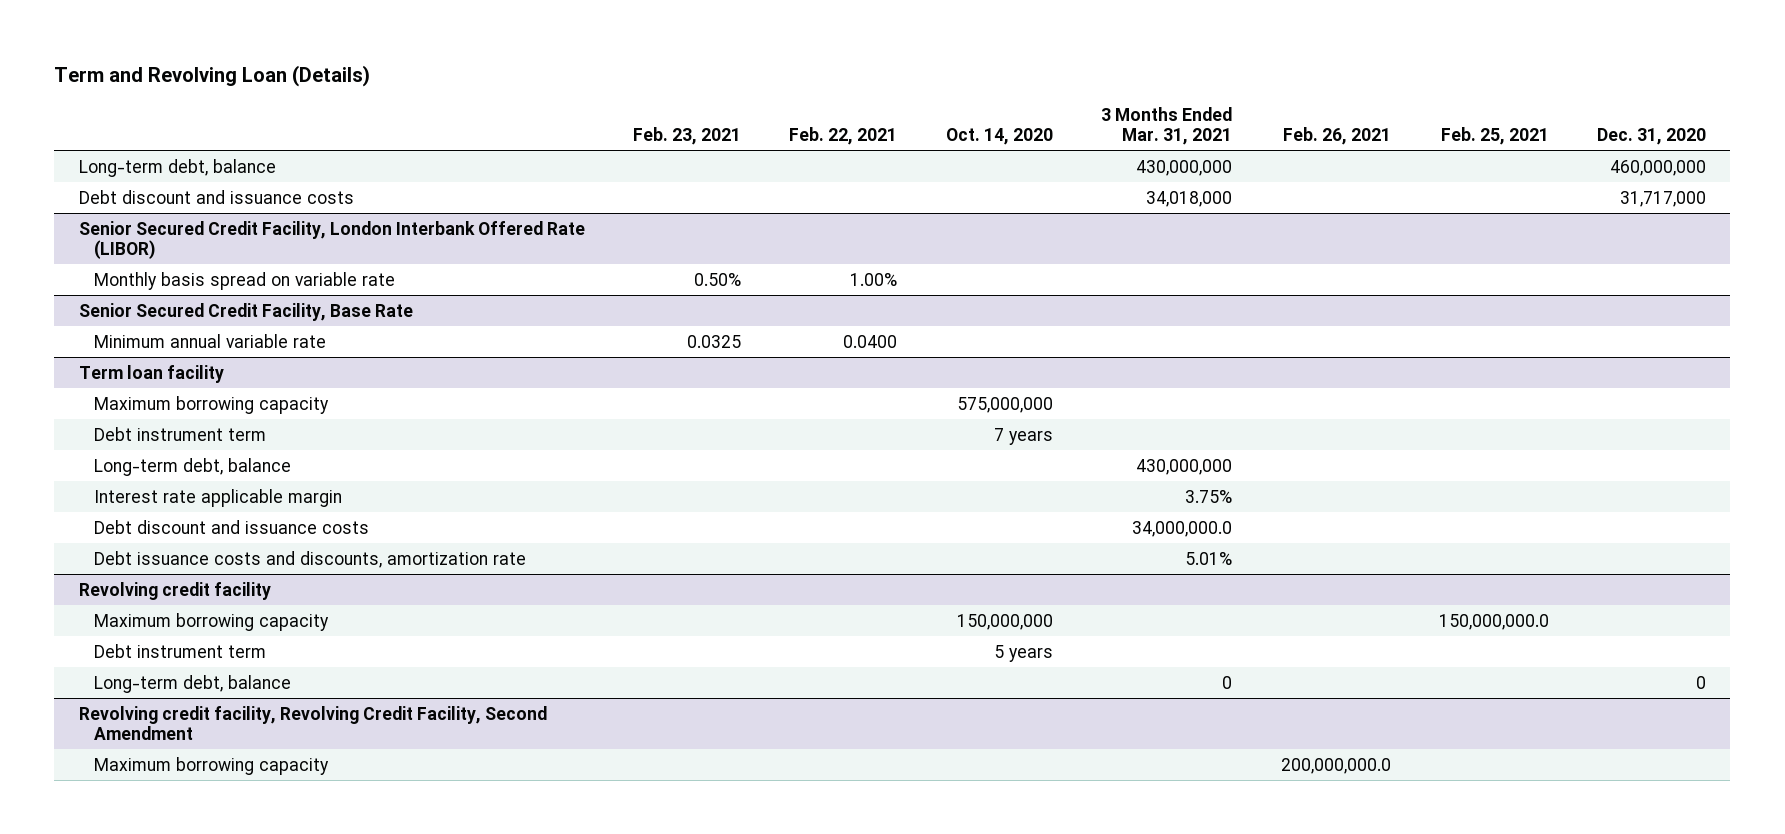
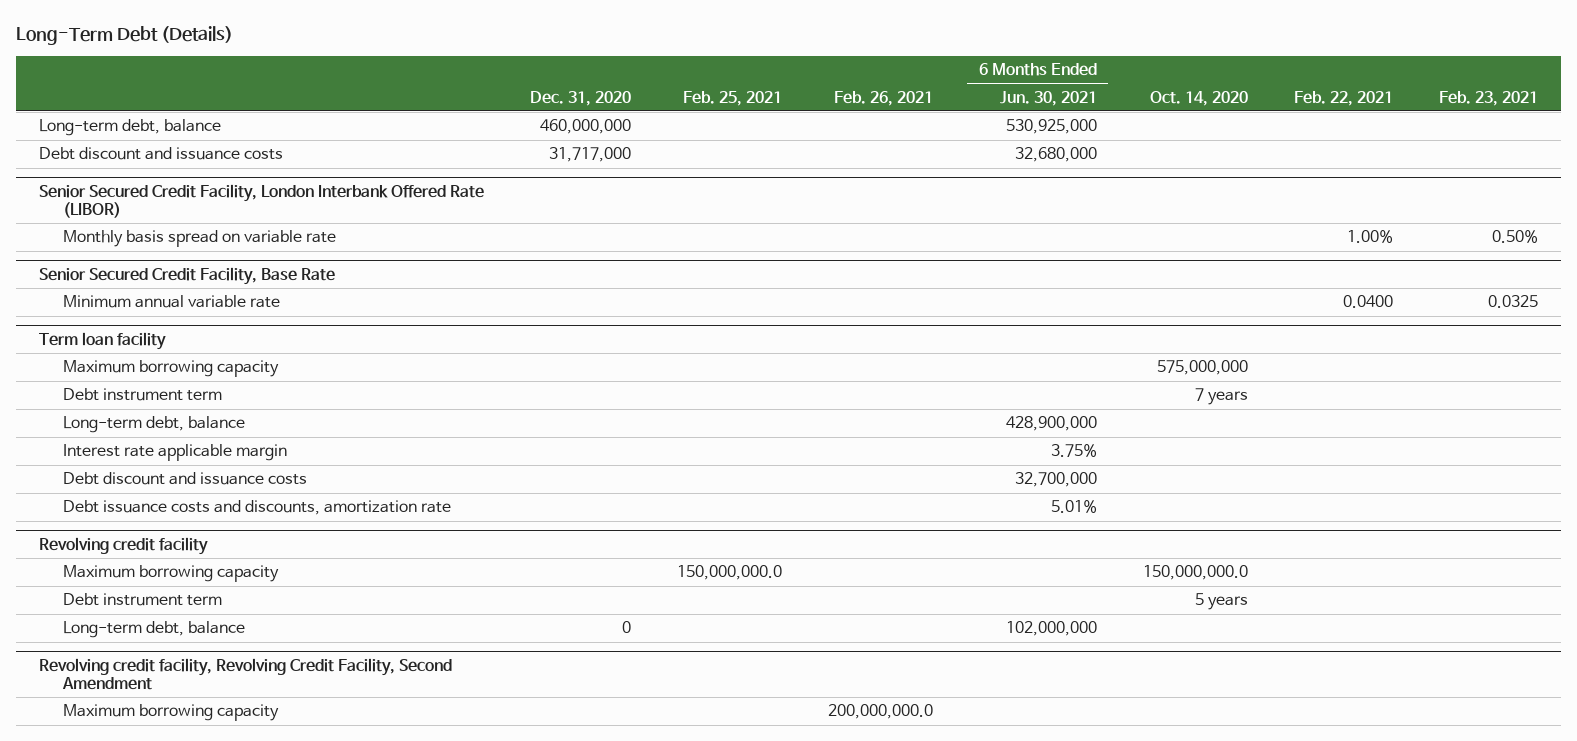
- Term and Revolving Loan (Details)
+ Long-Term Debt (Details)
- | Feb. 23, 2021 | Feb. 22, 2021 | Oct. 14, 2020 | 3 Months Ended Mar. 31, 2021 | Feb. 26, 2021 | Feb. 25, 2021 | Dec. 31, 2020
+ | Dec. 31, 2020 | Feb. 25, 2021 | Feb. 26, 2021 | 6 Months Ended Jun. 30, 2021 | Oct. 14, 2020 | Feb. 22, 2021 | Feb. 23, 2021
@ Revolving credit facility
- Maximum borrowing capacity | | | 150,000,000 | | | 150,000,000.0 |
+ Maximum borrowing capacity | | 150,000,000.0 | | | 150,000,000.0 | |

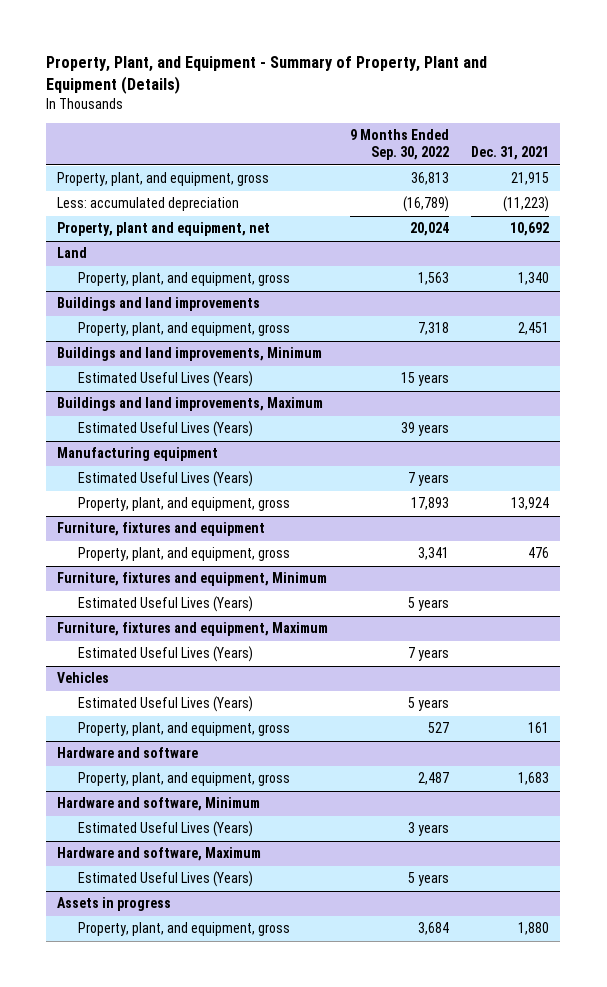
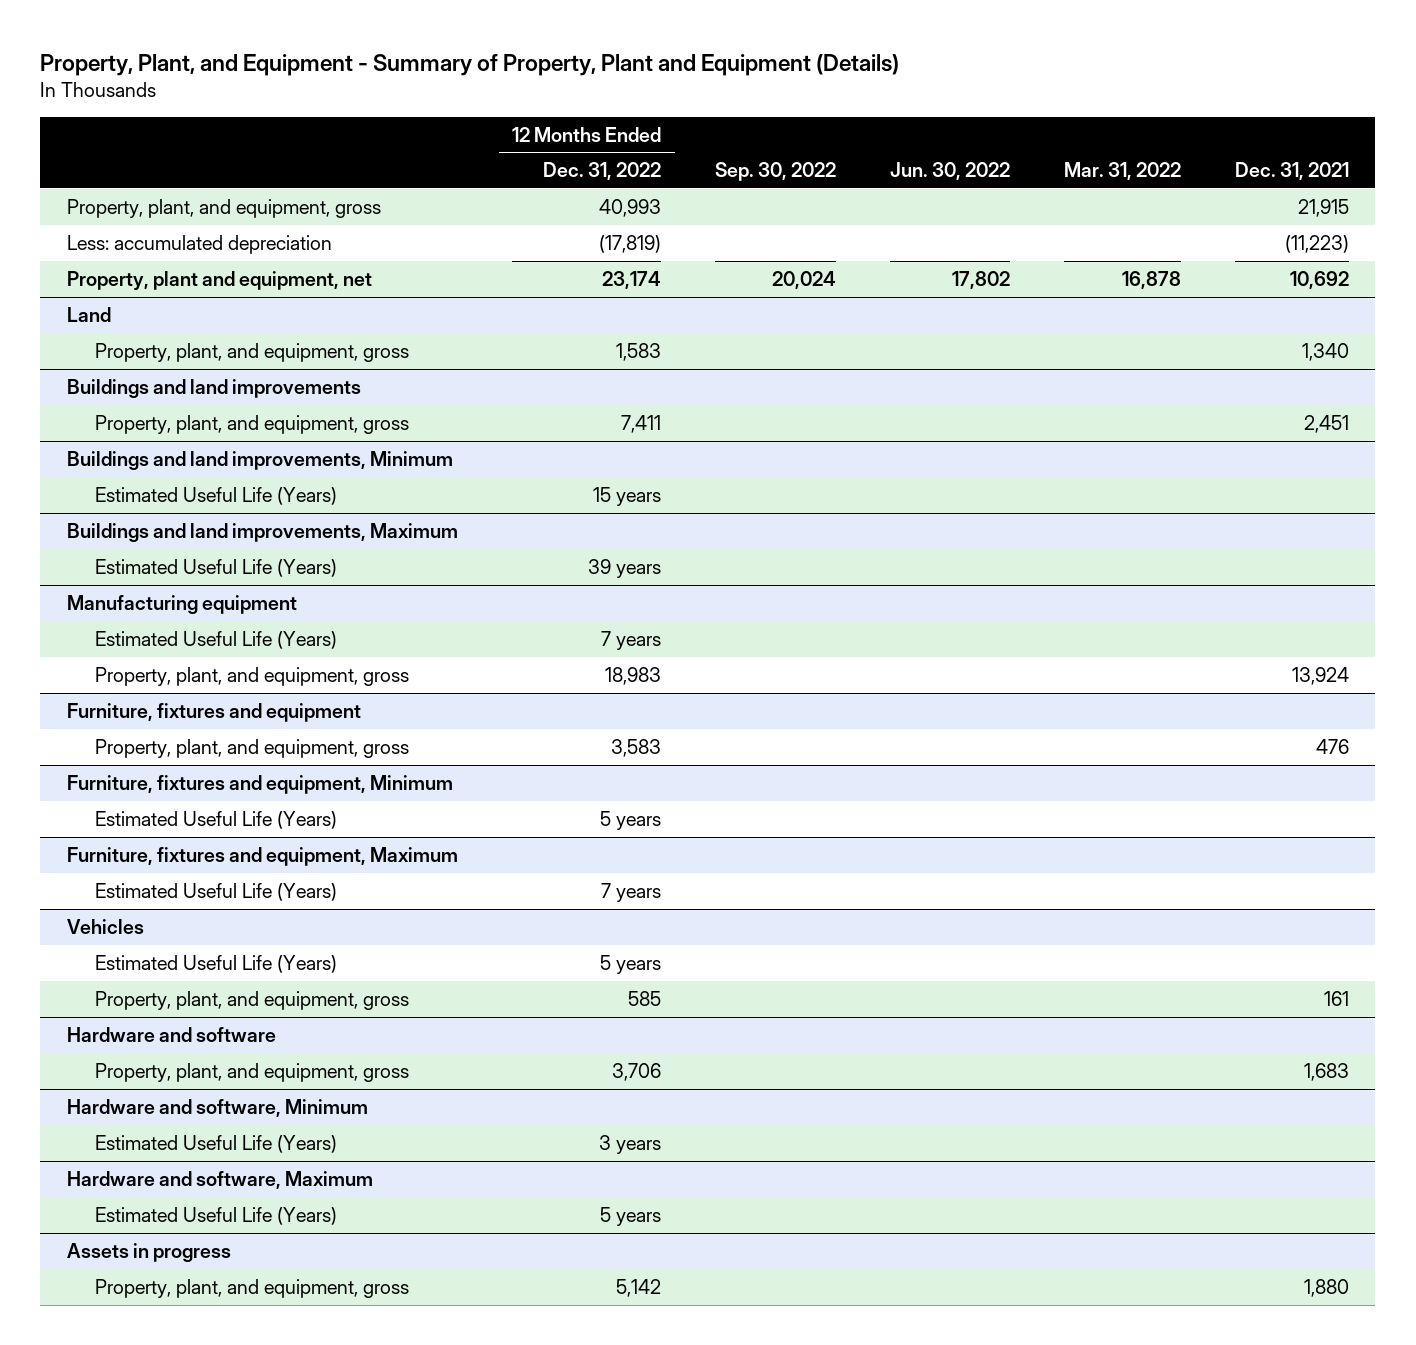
- | 9 Months Ended Sep. 30, 2022 | Dec. 31, 2021
+ | 12 Months Ended Dec. 31, 2022 | Sep. 30, 2022 | Jun. 30, 2022 | Mar. 31, 2022 | Dec. 31, 2021
@ Buildings and land improvements, Minimum
- Estimated Useful Lives (Years) | 15 years |
+ Estimated Useful Life (Years) | 15 years | | | |
@ Buildings and land improvements, Maximum
- Estimated Useful Lives (Years) | 39 years |
+ Estimated Useful Life (Years) | 39 years | | | |
@ Manufacturing equipment
- Estimated Useful Lives (Years) | 7 years |
+ Estimated Useful Life (Years) | 7 years | | | |
@ Furniture, fixtures and equipment, Minimum
- Estimated Useful Lives (Years) | 5 years |
+ Estimated Useful Life (Years) | 5 years | | | |
@ Furniture, fixtures and equipment, Maximum
- Estimated Useful Lives (Years) | 7 years |
+ Estimated Useful Life (Years) | 7 years | | | |
@ Vehicles
- Estimated Useful Lives (Years) | 5 years |
+ Estimated Useful Life (Years) | 5 years | | | |
@ Hardware and software, Minimum
- Estimated Useful Lives (Years) | 3 years |
+ Estimated Useful Life (Years) | 3 years | | | |
@ Hardware and software, Maximum
- Estimated Useful Lives (Years) | 5 years |
+ Estimated Useful Life (Years) | 5 years | | | |

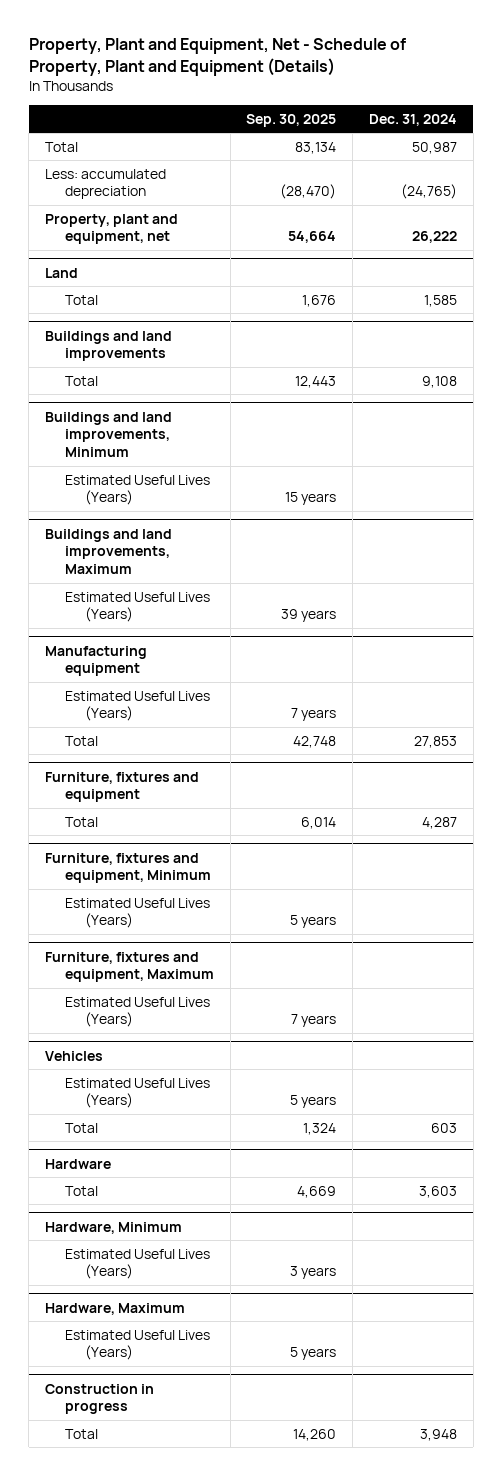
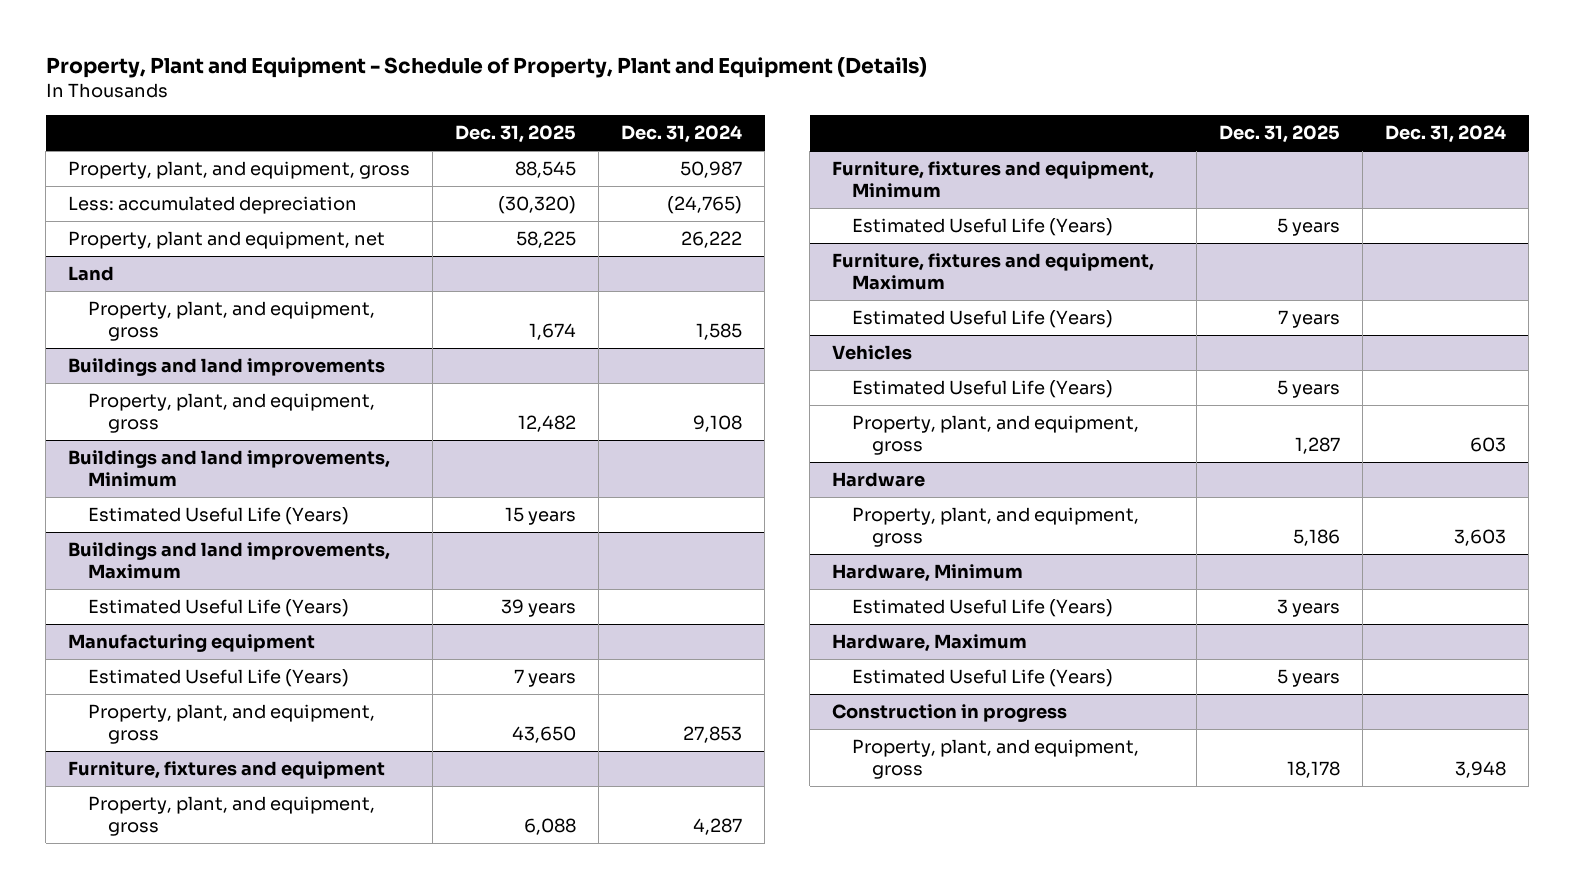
- Property, Plant and Equipment, Net - Schedule of Property, Plant and Equipment (Details)
+ Property, Plant and Equipment - Schedule of Property, Plant and Equipment (Details)
- | Sep. 30, 2025 | Dec. 31, 2024
+ | Dec. 31, 2025 | Dec. 31, 2024
- Total | 83,134 | 50,987
+ Property, plant, and equipment, gross | 88,545 | 50,987
@ Land
- Total | 1,676 | 1,585
+ Property, plant, and equipment, gross | 1,674 | 1,585
@ Buildings and land improvements
- Total | 12,443 | 9,108
+ Property, plant, and equipment, gross | 12,482 | 9,108
@ Buildings and land improvements, Minimum
- Estimated Useful Lives (Years) | 15 years |
+ Estimated Useful Life (Years) | 15 years |
@ Buildings and land improvements, Maximum
- Estimated Useful Lives (Years) | 39 years |
+ Estimated Useful Life (Years) | 39 years |
@ Manufacturing equipment
- Estimated Useful Lives (Years) | 7 years |
- Total | 42,748 | 27,853
+ Estimated Useful Life (Years) | 7 years |
+ Property, plant, and equipment, gross | 43,650 | 27,853
@ Furniture, fixtures and equipment
- Total | 6,014 | 4,287
+ Property, plant, and equipment, gross | 6,088 | 4,287
@ Furniture, fixtures and equipment, Minimum
- Estimated Useful Lives (Years) | 5 years |
+ Estimated Useful Life (Years) | 5 years |
@ Furniture, fixtures and equipment, Maximum
- Estimated Useful Lives (Years) | 7 years |
+ Estimated Useful Life (Years) | 7 years |
@ Vehicles
- Estimated Useful Lives (Years) | 5 years |
- Total | 1,324 | 603
+ Estimated Useful Life (Years) | 5 years |
+ Property, plant, and equipment, gross | 1,287 | 603
@ Hardware
- Total | 4,669 | 3,603
+ Property, plant, and equipment, gross | 5,186 | 3,603
@ Hardware, Minimum
- Estimated Useful Lives (Years) | 3 years |
+ Estimated Useful Life (Years) | 3 years |
@ Hardware, Maximum
- Estimated Useful Lives (Years) | 5 years |
+ Estimated Useful Life (Years) | 5 years |
@ Construction in progress
- Total | 14,260 | 3,948
+ Property, plant, and equipment, gross | 18,178 | 3,948

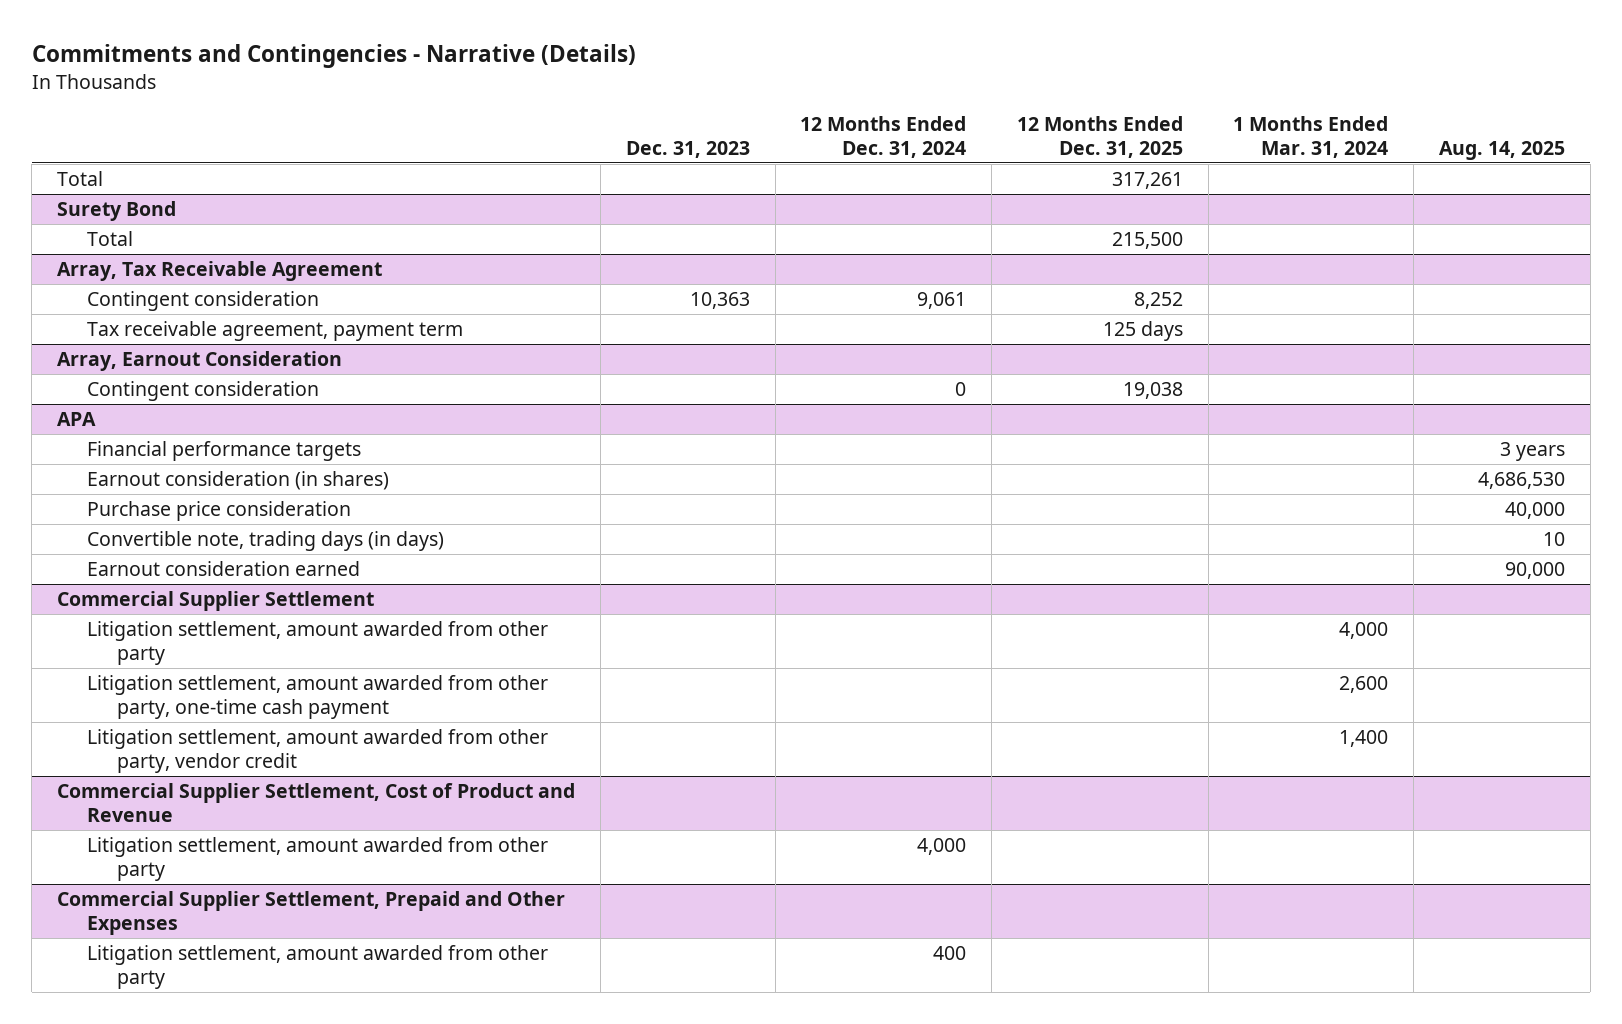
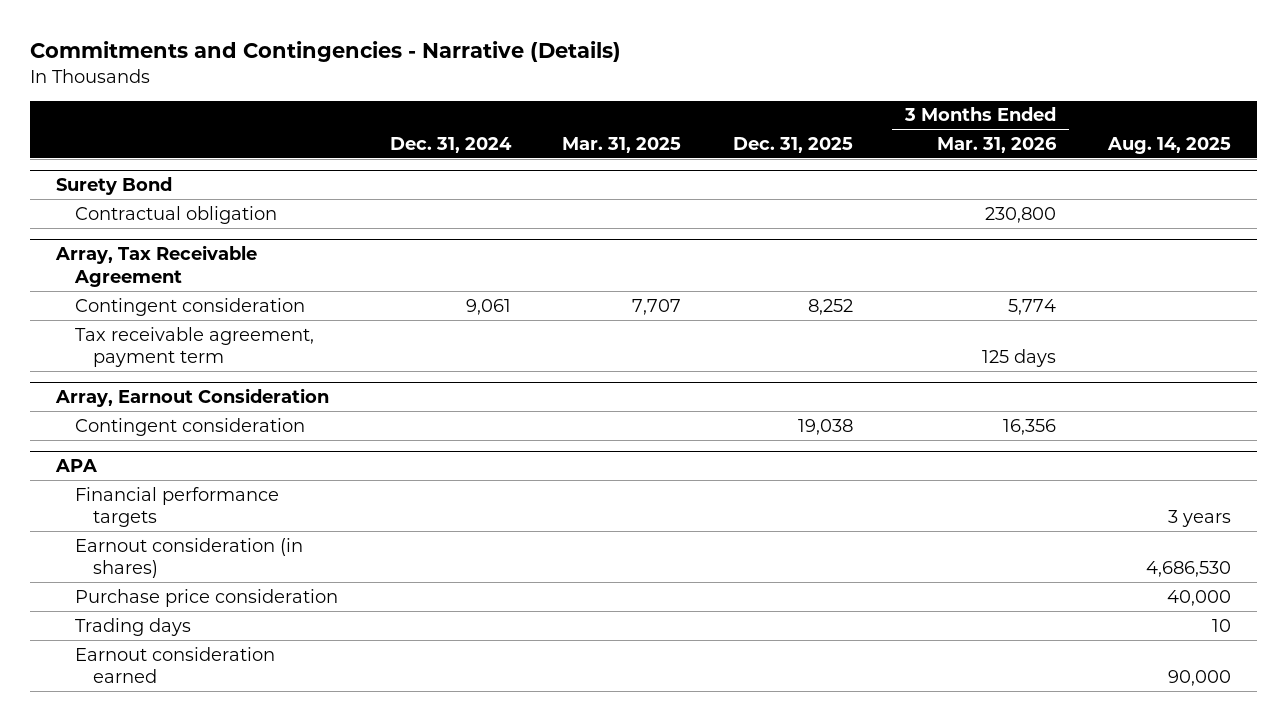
- | Dec. 31, 2023 | 12 Months Ended Dec. 31, 2024 | 12 Months Ended Dec. 31, 2025 | 1 Months Ended Mar. 31, 2024 | Aug. 14, 2025
+ | Dec. 31, 2024 | Mar. 31, 2025 | Dec. 31, 2025 | 3 Months Ended Mar. 31, 2026 | Aug. 14, 2025
- Total | | | 317,261 | |
@ Surety Bond
- Total | | | 215,500 | |
+ Contractual obligation | | | | 230,800 |
@ APA
- Convertible note, trading days (in days) | | | | | 10
+ Trading days | | | | | 10
- Commercial Supplier Settlement
- Litigation settlement, amount awarded from other party | | | | 4,000 |
- Litigation settlement, amount awarded from other party, one-time cash payment | | | | 2,600 |
- Litigation settlement, amount awarded from other party, vendor credit | | | | 1,400 |
- Commercial Supplier Settlement, Cost of Product and Revenue
- Litigation settlement, amount awarded from other party | | 4,000 | | |
- Commercial Supplier Settlement, Prepaid and Other Expenses
- Litigation settlement, amount awarded from other party | | 400 | | |

